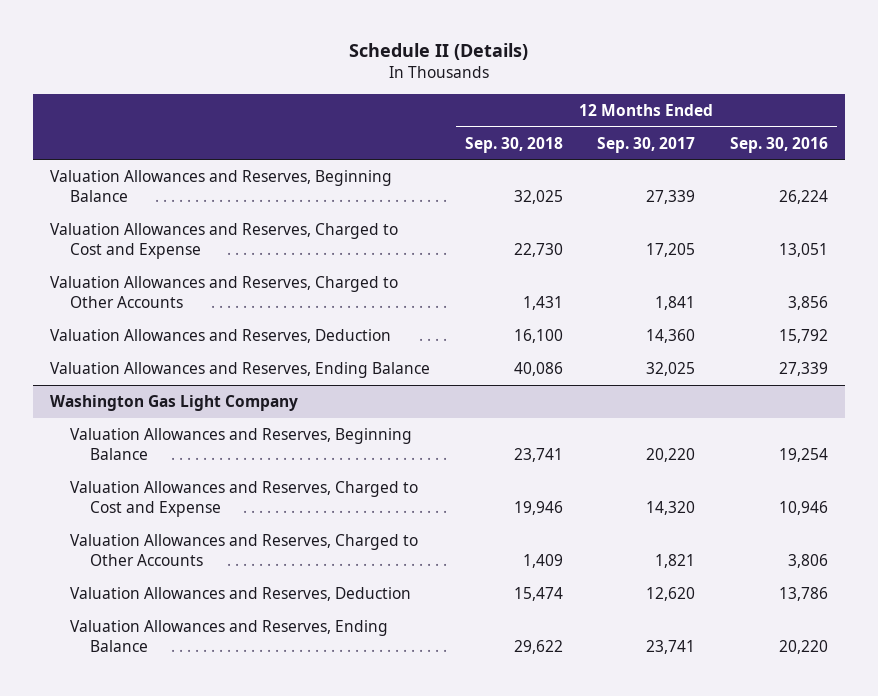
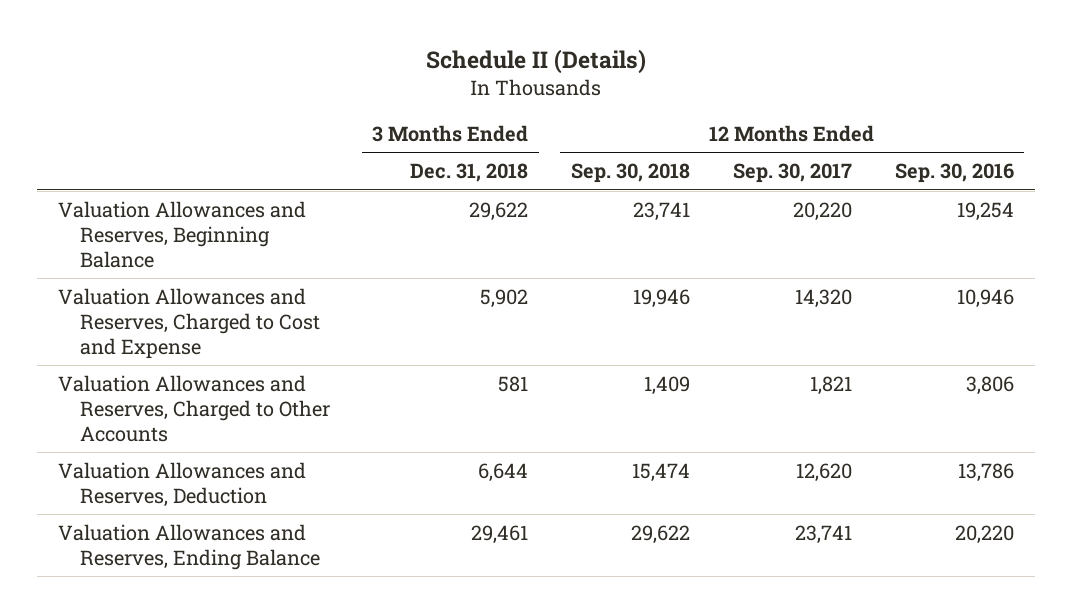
- | 12 Months Ended Sep. 30, 2018 | 12 Months Ended Sep. 30, 2017 | 12 Months Ended Sep. 30, 2016
+ | 3 Months Ended Dec. 31, 2018 | 12 Months Ended Sep. 30, 2018 | 12 Months Ended Sep. 30, 2017 | 12 Months Ended Sep. 30, 2016
- Valuation Allowances and Reserves, Beginning Balance | 32,025 | 27,339 | 26,224
- Valuation Allowances and Reserves, Charged to Cost and Expense | 22,730 | 17,205 | 13,051
- Valuation Allowances and Reserves, Charged to Other Accounts | 1,431 | 1,841 | 3,856
- Valuation Allowances and Reserves, Deduction | 16,100 | 14,360 | 15,792
- Valuation Allowances and Reserves, Ending Balance | 40,086 | 32,025 | 27,339
- Washington Gas Light Company

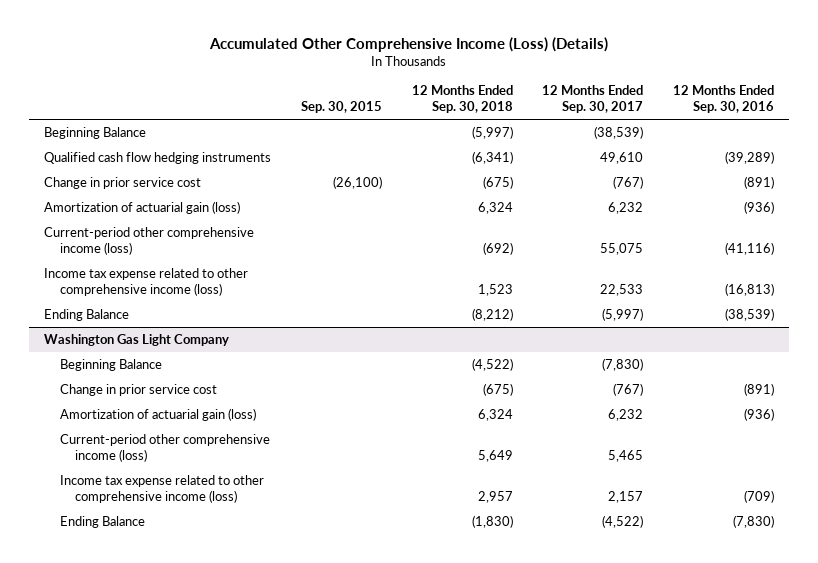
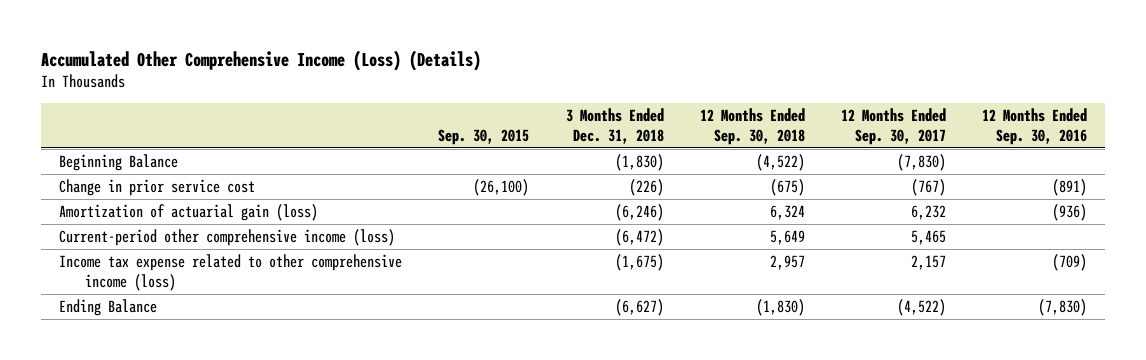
- | Sep. 30, 2015 | 12 Months Ended Sep. 30, 2018 | 12 Months Ended Sep. 30, 2017 | 12 Months Ended Sep. 30, 2016
+ | Sep. 30, 2015 | 3 Months Ended Dec. 31, 2018 | 12 Months Ended Sep. 30, 2018 | 12 Months Ended Sep. 30, 2017 | 12 Months Ended Sep. 30, 2016
- Beginning Balance | | (5,997) | (38,539) |
- Qualified cash flow hedging instruments | | (6,341) | 49,610 | (39,289)
- Amortization of actuarial gain (loss) | | 6,324 | 6,232 | (936)
- Current-period other comprehensive income (loss) | | (692) | 55,075 | (41,116)
- Income tax expense related to other comprehensive income (loss) | | 1,523 | 22,533 | (16,813)
- Ending Balance | | (8,212) | (5,997) | (38,539)
- Washington Gas Light Company
- Change in prior service cost | | (675) | (767) | (891)
moved down: Change in prior service cost | (26,100) | (226) | (675) | (767) | (891)

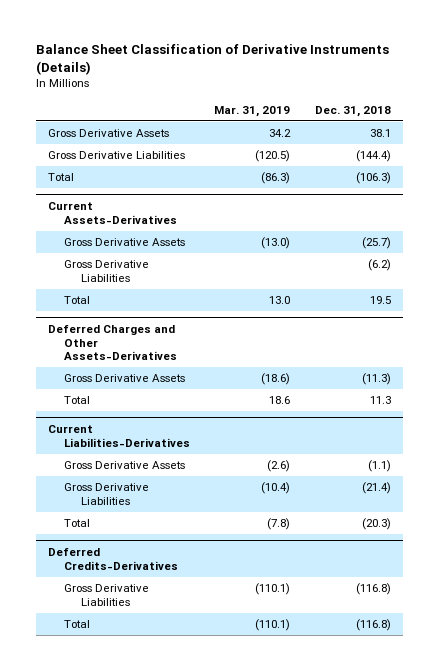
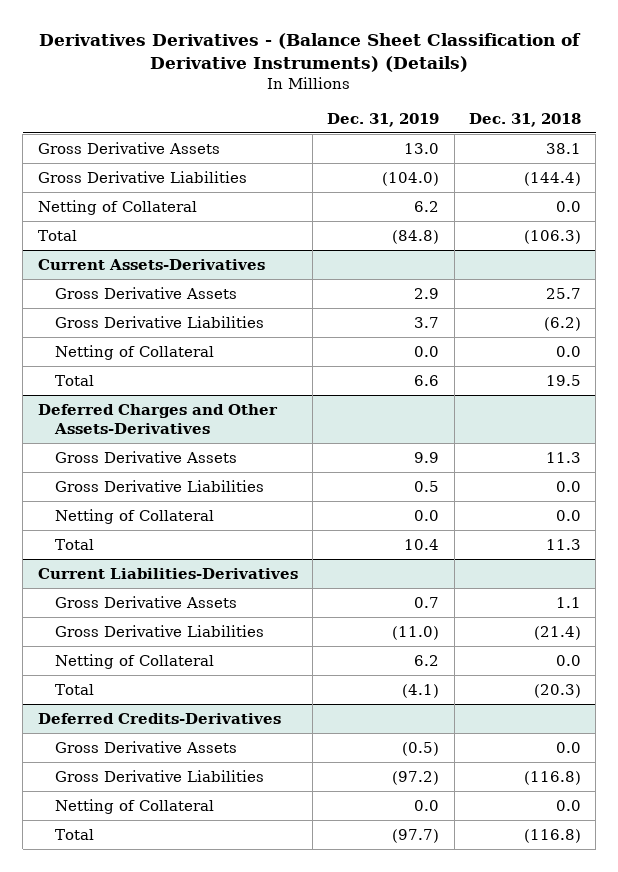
- Balance Sheet Classification of Derivative Instruments (Details)
+ Derivatives Derivatives - (Balance Sheet Classification of Derivative Instruments) (Details)
- | Mar. 31, 2019 | Dec. 31, 2018
+ | Dec. 31, 2019 | Dec. 31, 2018
+ Netting of Collateral | 6.2 | 0.0
@ Current Assets-Derivatives
- Gross Derivative Assets | (13.0) | (25.7)
+ Gross Derivative Assets | 2.9 | 25.7
+ Netting of Collateral | 0.0 | 0.0
@ Deferred Charges and Other Assets-Derivatives
- Gross Derivative Assets | (18.6) | (11.3)
+ Gross Derivative Assets | 9.9 | 11.3
+ Gross Derivative Liabilities | 0.5 | 0.0
+ Netting of Collateral | 0.0 | 0.0
@ Current Liabilities-Derivatives
- Gross Derivative Assets | (2.6) | (1.1)
+ Gross Derivative Assets | 0.7 | 1.1
+ Netting of Collateral | 6.2 | 0.0
@ Deferred Credits-Derivatives
+ Gross Derivative Assets | (0.5) | 0.0
+ Netting of Collateral | 0.0 | 0.0

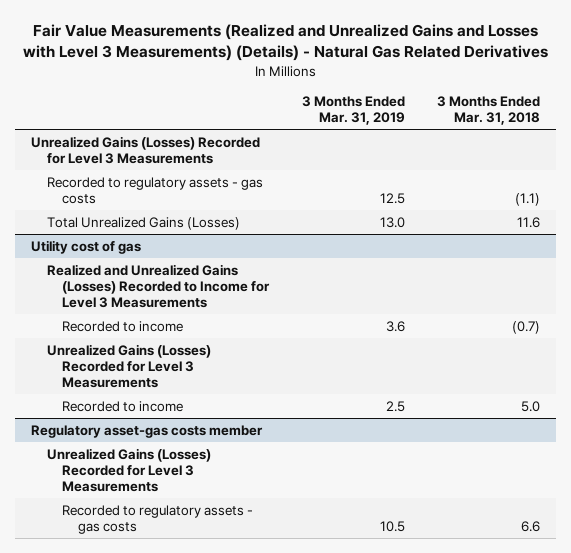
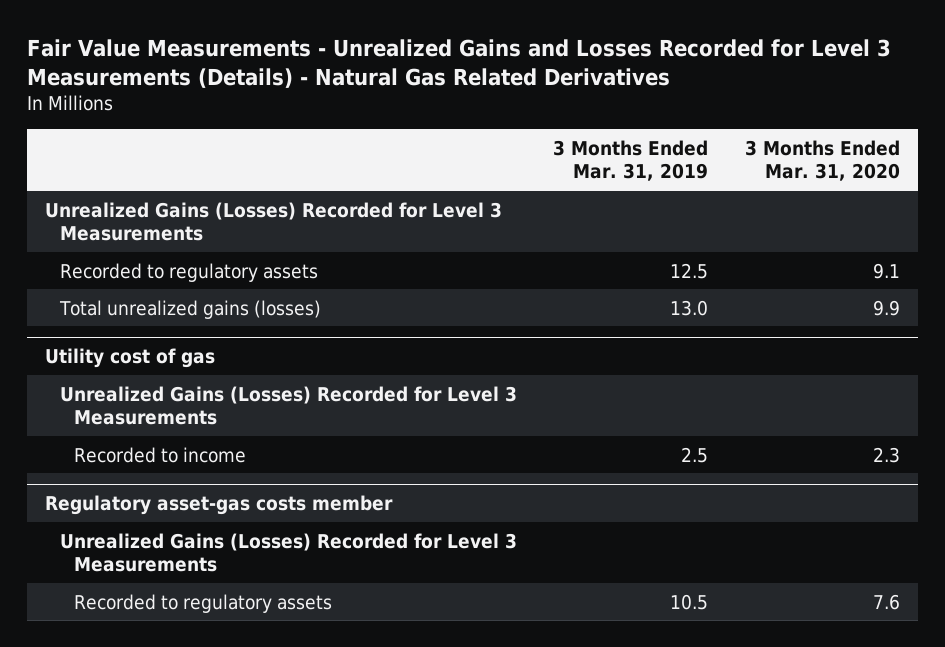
- Fair Value Measurements (Realized and Unrealized Gains and Losses with Level 3 Measurements) (Details) - Natural Gas Related Derivatives
+ Fair Value Measurements - Unrealized Gains and Losses Recorded for Level 3 Measurements (Details) - Natural Gas Related Derivatives
- | 3 Months Ended Mar. 31, 2019 | 3 Months Ended Mar. 31, 2018
+ | 3 Months Ended Mar. 31, 2019 | 3 Months Ended Mar. 31, 2020
- Recorded to regulatory assets - gas costs | 12.5 | (1.1)
- Total Unrealized Gains (Losses) | 13.0 | 11.6
+ Recorded to regulatory assets | 12.5 | 9.1
+ Total unrealized gains (losses) | 13.0 | 9.9
@ Utility cost of gas
- Realized and Unrealized Gains (Losses) Recorded to Income for Level 3 Measurements
- Recorded to income | 3.6 | (0.7)
@ Regulatory asset-gas costs member
- Recorded to regulatory assets - gas costs | 10.5 | 6.6
+ Recorded to regulatory assets | 10.5 | 7.6

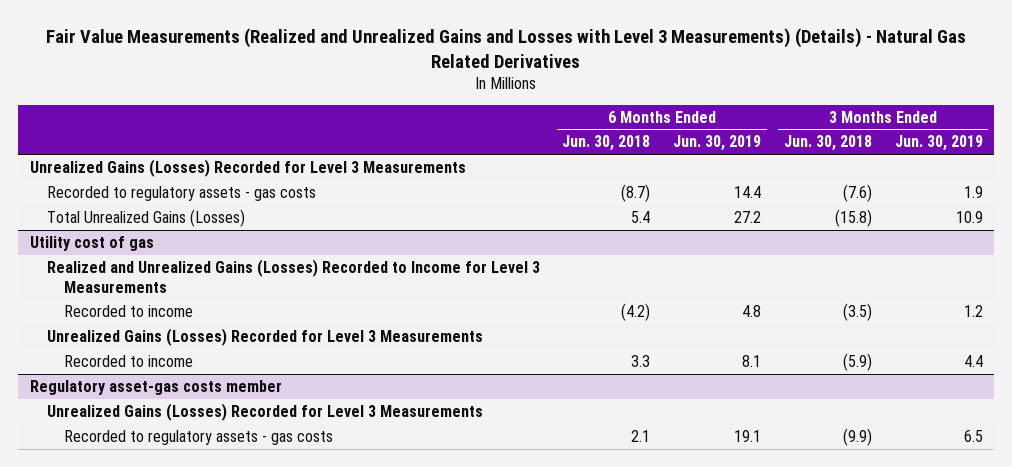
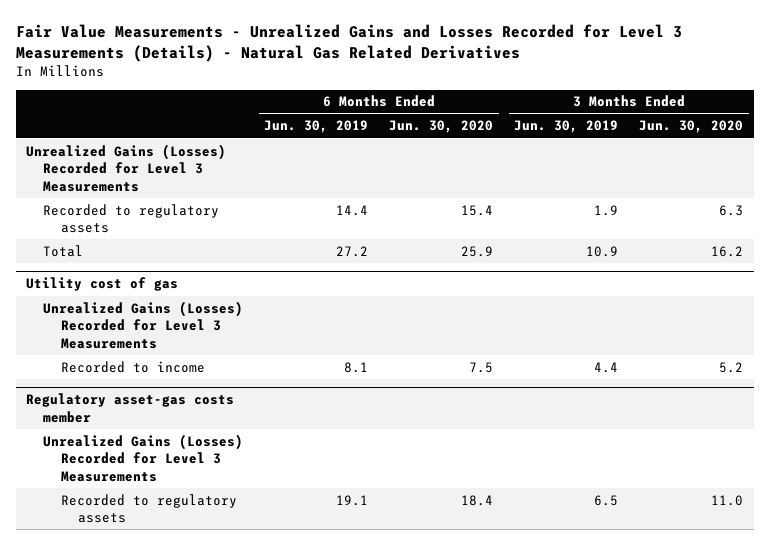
- Fair Value Measurements (Realized and Unrealized Gains and Losses with Level 3 Measurements) (Details) - Natural Gas Related Derivatives
+ Fair Value Measurements - Unrealized Gains and Losses Recorded for Level 3 Measurements (Details) - Natural Gas Related Derivatives
- | 6 Months Ended Jun. 30, 2018 | 6 Months Ended Jun. 30, 2019 | 3 Months Ended Jun. 30, 2018 | 3 Months Ended Jun. 30, 2019
+ | 6 Months Ended Jun. 30, 2019 | 6 Months Ended Jun. 30, 2020 | 3 Months Ended Jun. 30, 2019 | 3 Months Ended Jun. 30, 2020
- Recorded to regulatory assets - gas costs | (8.7) | 14.4 | (7.6) | 1.9
- Total Unrealized Gains (Losses) | 5.4 | 27.2 | (15.8) | 10.9
+ Recorded to regulatory assets | 14.4 | 15.4 | 1.9 | 6.3
+ Total | 27.2 | 25.9 | 10.9 | 16.2
@ Utility cost of gas
- Realized and Unrealized Gains (Losses) Recorded to Income for Level 3 Measurements
- Recorded to income | (4.2) | 4.8 | (3.5) | 1.2
@ Regulatory asset-gas costs member
- Recorded to regulatory assets - gas costs | 2.1 | 19.1 | (9.9) | 6.5
+ Recorded to regulatory assets | 19.1 | 18.4 | 6.5 | 11.0

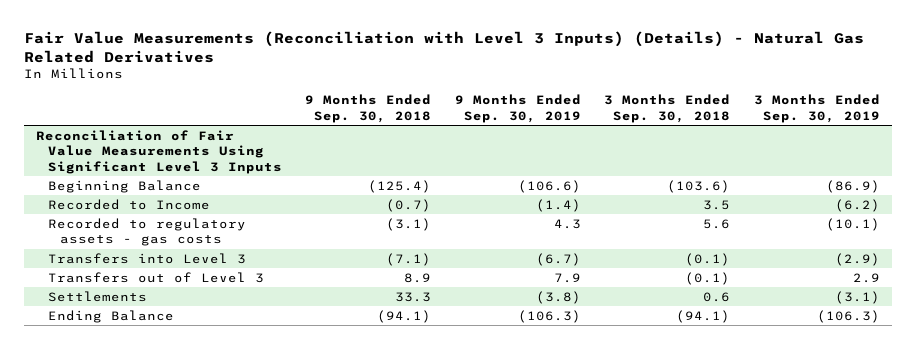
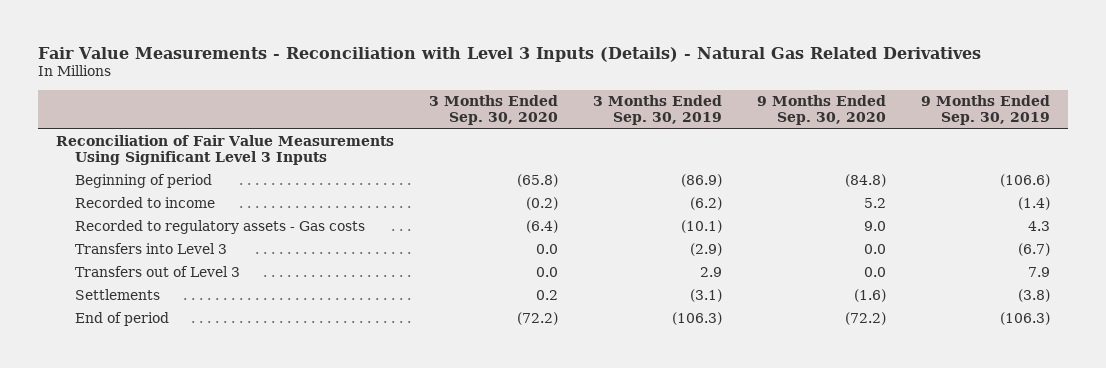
- Fair Value Measurements (Reconciliation with Level 3 Inputs) (Details) - Natural Gas Related Derivatives
+ Fair Value Measurements - Reconciliation with Level 3 Inputs (Details) - Natural Gas Related Derivatives
- | 9 Months Ended Sep. 30, 2018 | 9 Months Ended Sep. 30, 2019 | 3 Months Ended Sep. 30, 2018 | 3 Months Ended Sep. 30, 2019
+ | 3 Months Ended Sep. 30, 2020 | 3 Months Ended Sep. 30, 2019 | 9 Months Ended Sep. 30, 2020 | 9 Months Ended Sep. 30, 2019
- Beginning Balance | (125.4) | (106.6) | (103.6) | (86.9)
- Recorded to Income | (0.7) | (1.4) | 3.5 | (6.2)
- Recorded to regulatory assets - gas costs | (3.1) | 4.3 | 5.6 | (10.1)
+ Beginning of period | (65.8) | (86.9) | (84.8) | (106.6)
+ Recorded to income | (0.2) | (6.2) | 5.2 | (1.4)
+ Recorded to regulatory assets - Gas costs | (6.4) | (10.1) | 9.0 | 4.3
- Ending Balance | (94.1) | (106.3) | (94.1) | (106.3)
+ End of period | (72.2) | (106.3) | (72.2) | (106.3)

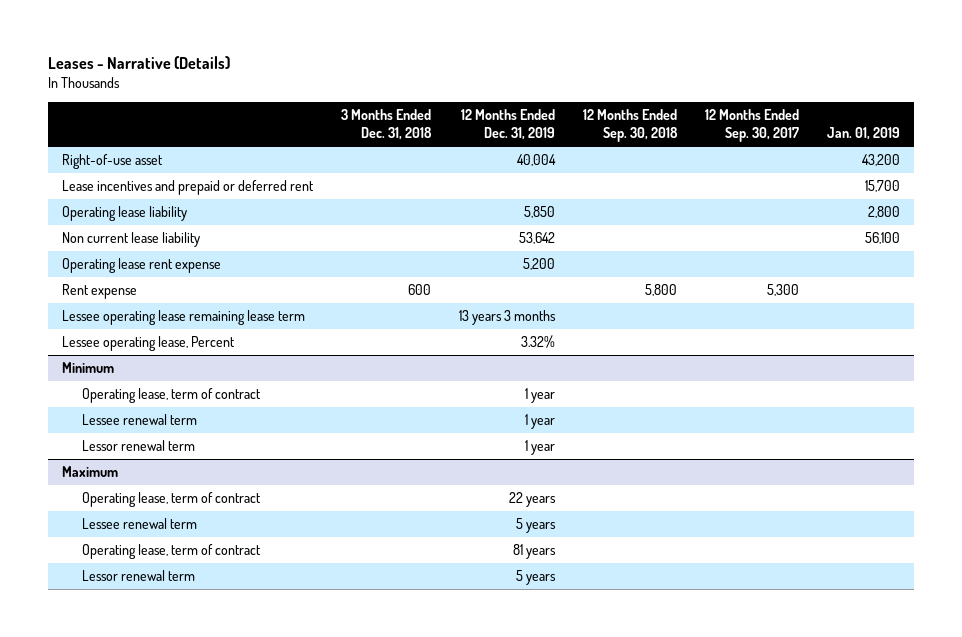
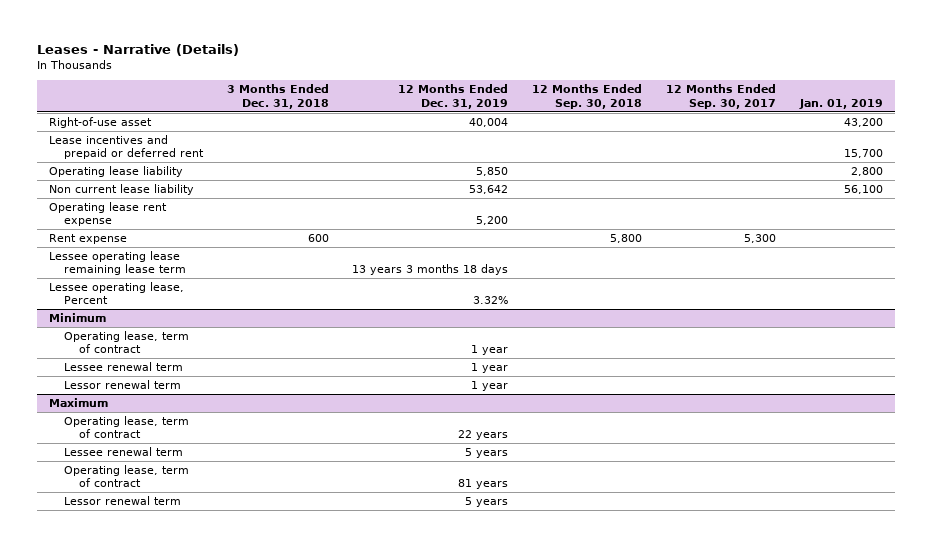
- Lessee operating lease remaining lease term | | 13 years 3 months | | |
+ Lessee operating lease remaining lease term | | 13 years 3 months 18 days | | |

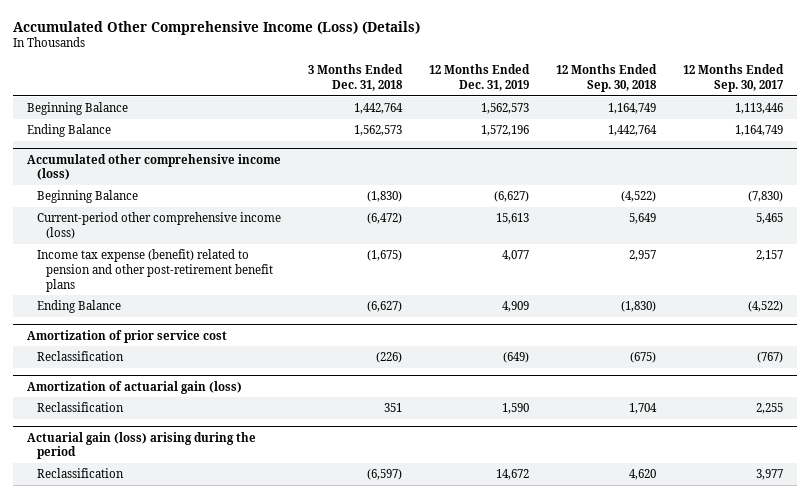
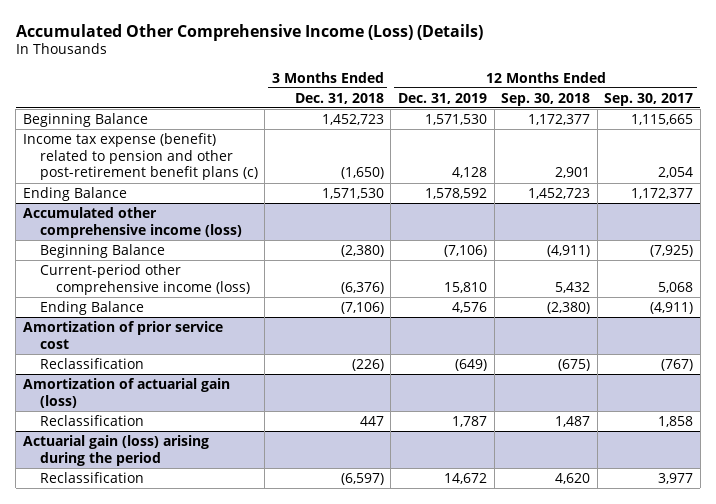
- Beginning Balance | 1,442,764 | 1,562,573 | 1,164,749 | 1,113,446
- Ending Balance | 1,562,573 | 1,572,196 | 1,442,764 | 1,164,749
+ Beginning Balance | 1,452,723 | 1,571,530 | 1,172,377 | 1,115,665
+ Income tax expense (benefit) related to pension and other post-retirement benefit plans (c) | (1,650) | 4,128 | 2,901 | 2,054
+ Ending Balance | 1,571,530 | 1,578,592 | 1,452,723 | 1,172,377
@ Accumulated other comprehensive income (loss)
- Beginning Balance | (1,830) | (6,627) | (4,522) | (7,830)
- Current-period other comprehensive income (loss) | (6,472) | 15,613 | 5,649 | 5,465
- Income tax expense (benefit) related to pension and other post-retirement benefit plans | (1,675) | 4,077 | 2,957 | 2,157
- Ending Balance | (6,627) | 4,909 | (1,830) | (4,522)
+ Beginning Balance | (2,380) | (7,106) | (4,911) | (7,925)
+ Current-period other comprehensive income (loss) | (6,376) | 15,810 | 5,432 | 5,068
+ Ending Balance | (7,106) | 4,576 | (2,380) | (4,911)
@ Amortization of actuarial gain (loss)
- Reclassification | 351 | 1,590 | 1,704 | 2,255
+ Reclassification | 447 | 1,787 | 1,487 | 1,858

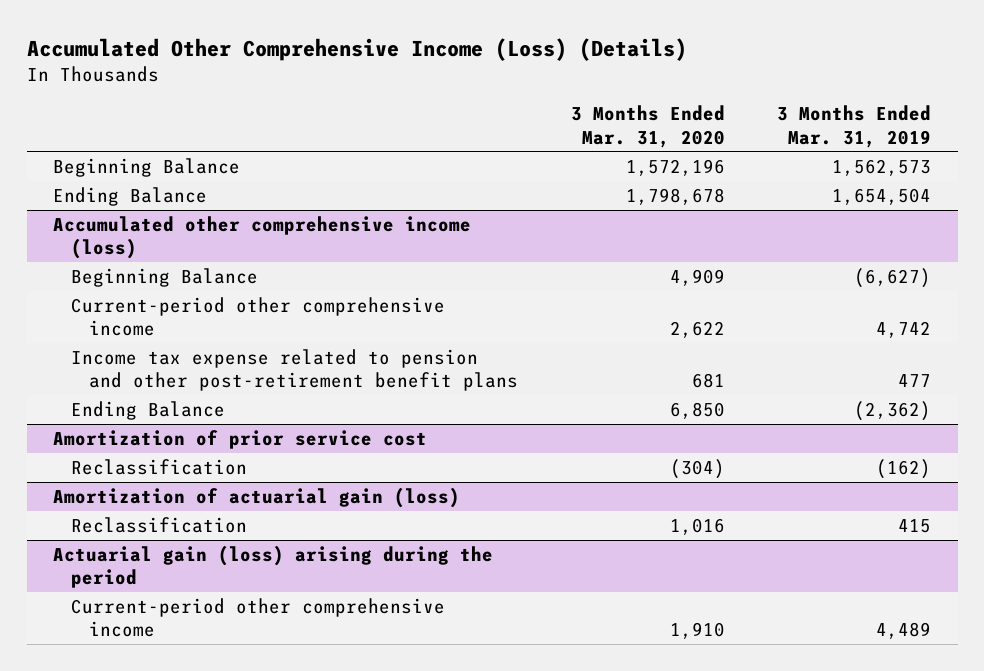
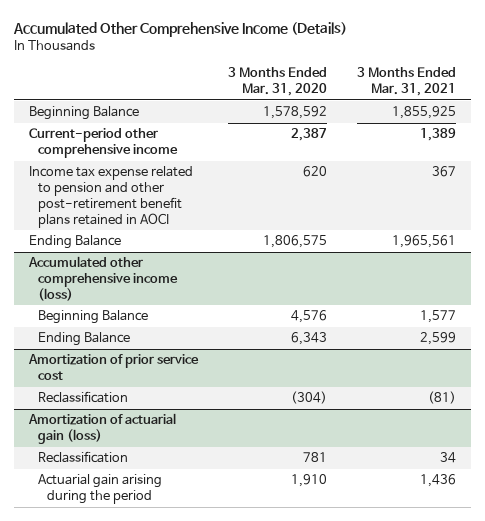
- Accumulated Other Comprehensive Income (Loss) (Details)
+ Accumulated Other Comprehensive Income (Details)
- | 3 Months Ended Mar. 31, 2020 | 3 Months Ended Mar. 31, 2019
+ | 3 Months Ended Mar. 31, 2020 | 3 Months Ended Mar. 31, 2021
- Beginning Balance | 1,572,196 | 1,562,573
- Ending Balance | 1,798,678 | 1,654,504
+ Beginning Balance | 1,578,592 | 1,855,925
+ Current-period other comprehensive income | 2,387 | 1,389
+ Income tax expense related to pension and other post-retirement benefit plans retained in AOCI | 620 | 367
+ Ending Balance | 1,806,575 | 1,965,561
@ Accumulated other comprehensive income (loss)
- Beginning Balance | 4,909 | (6,627)
- Current-period other comprehensive income | 2,622 | 4,742
- Income tax expense related to pension and other post-retirement benefit plans | 681 | 477
- Ending Balance | 6,850 | (2,362)
+ Beginning Balance | 4,576 | 1,577
+ Ending Balance | 6,343 | 2,599
@ Amortization of actuarial gain (loss)
- Reclassification | 1,016 | 415
- Actuarial gain (loss) arising during the period
- Current-period other comprehensive income | 1,910 | 4,489
@ Amortization of actuarial gain (loss)
+ Reclassification | 781 | 34
+ Actuarial gain arising during the period | 1,910 | 1,436

